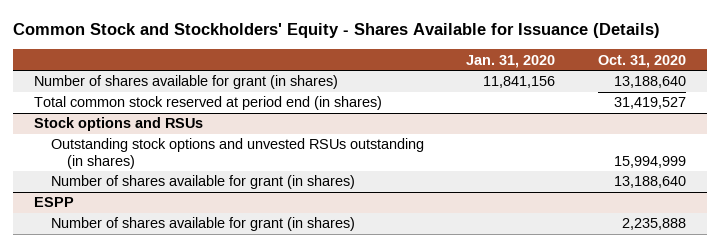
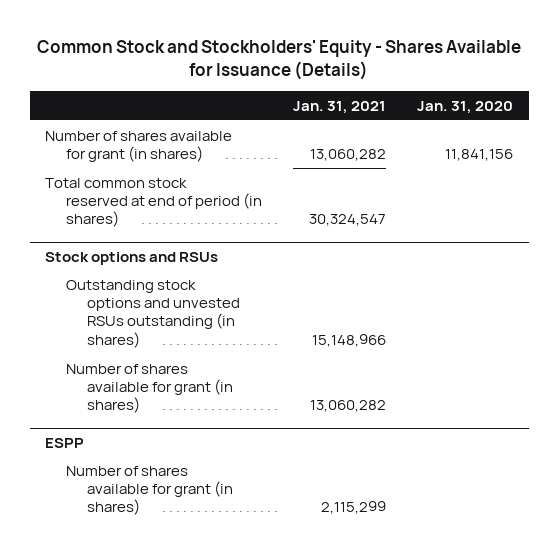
- | Jan. 31, 2020 | Oct. 31, 2020
+ | Jan. 31, 2021 | Jan. 31, 2020
- Total common stock reserved at period end (in shares) | | 31,419,527
+ Total common stock reserved at end of period (in shares) | 30,324,547 |

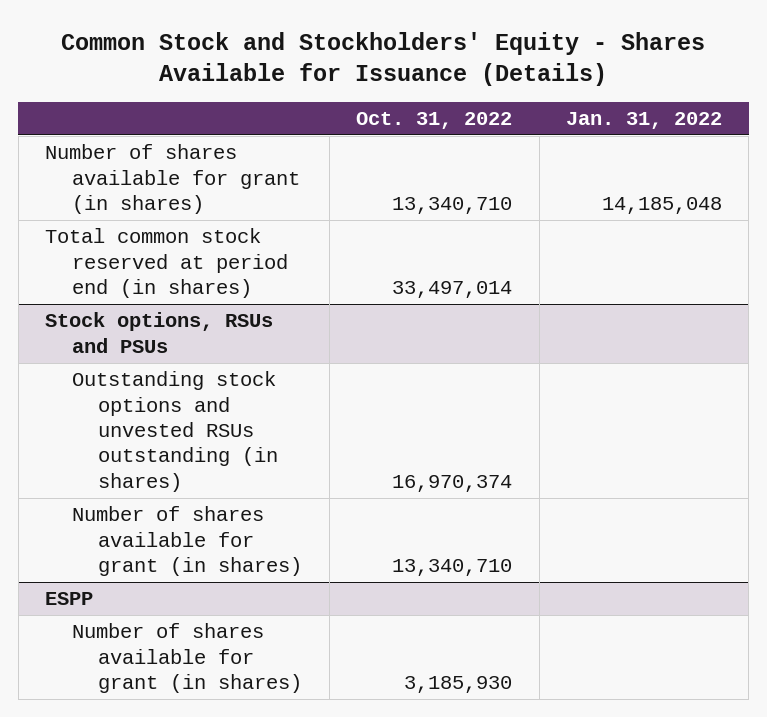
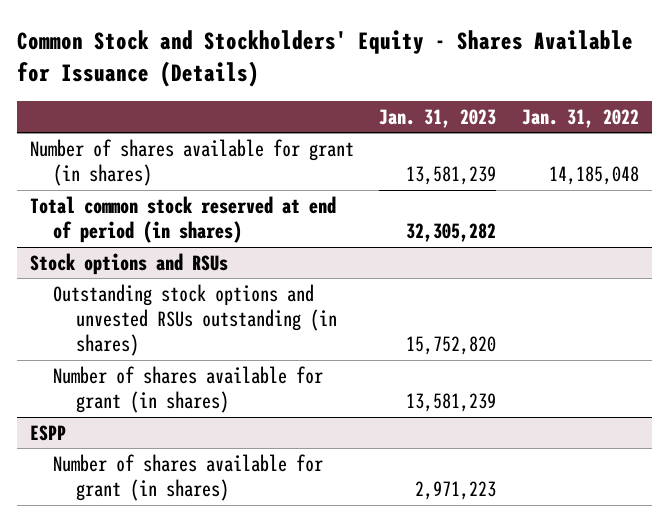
- | Oct. 31, 2022 | Jan. 31, 2022
+ | Jan. 31, 2023 | Jan. 31, 2022
- Total common stock reserved at period end (in shares) | 33,497,014 |
- Stock options, RSUs and PSUs
- Outstanding stock options and unvested RSUs outstanding (in shares) | 16,970,374 |
- Number of shares available for grant (in shares) | 13,340,710 |
+ Total common stock reserved at end of period (in shares) | 32,305,282 |
+ Stock options and RSUs
+ Outstanding stock options and unvested RSUs outstanding (in shares) | 15,752,820 |
+ Number of shares available for grant (in shares) | 13,581,239 |

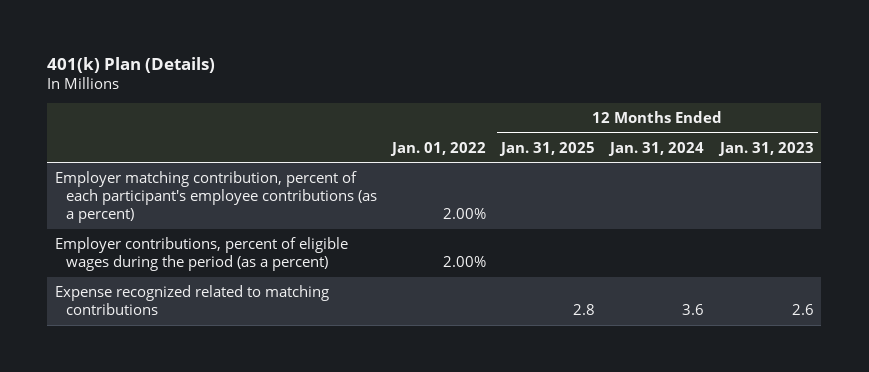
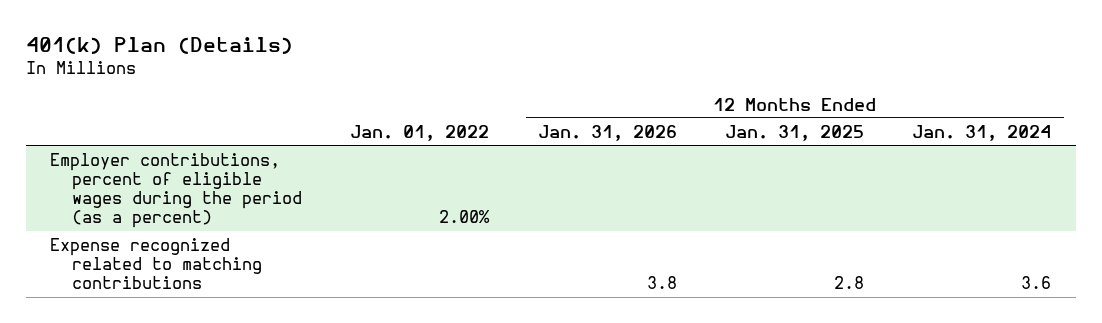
- | Jan. 01, 2022 | 12 Months Ended Jan. 31, 2025 | 12 Months Ended Jan. 31, 2024 | 12 Months Ended Jan. 31, 2023
+ | Jan. 01, 2022 | 12 Months Ended Jan. 31, 2026 | 12 Months Ended Jan. 31, 2025 | 12 Months Ended Jan. 31, 2024
- Employer matching contribution, percent of each participant's employee contributions (as a percent) | 2.00% | | |

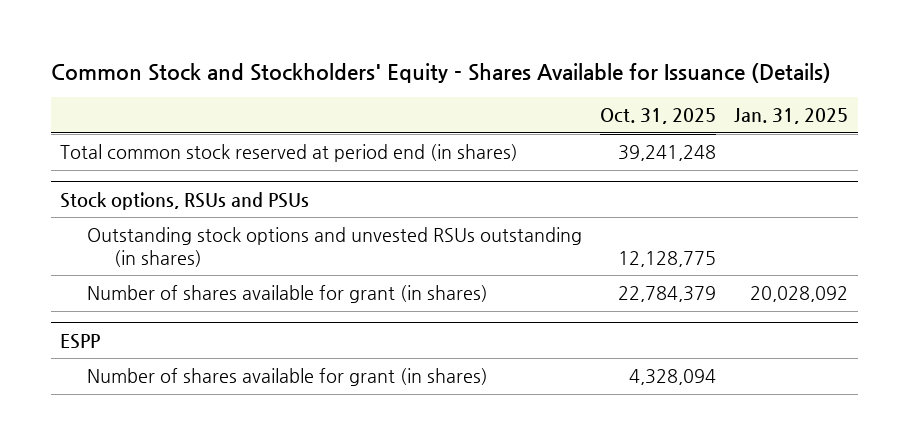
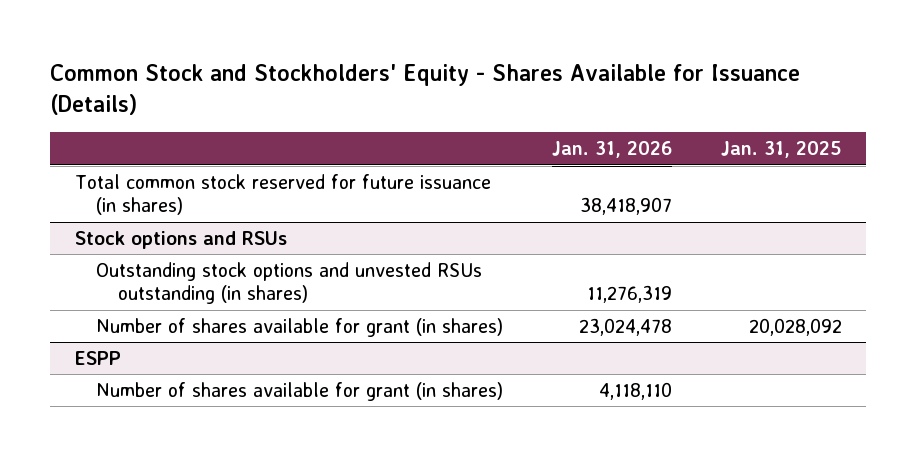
- | Oct. 31, 2025 | Jan. 31, 2025
+ | Jan. 31, 2026 | Jan. 31, 2025
- Total common stock reserved at period end (in shares) | 39,241,248 |
- Stock options, RSUs and PSUs
+ Total common stock reserved for future issuance (in shares) | 38,418,907 |
+ Stock options and RSUs

